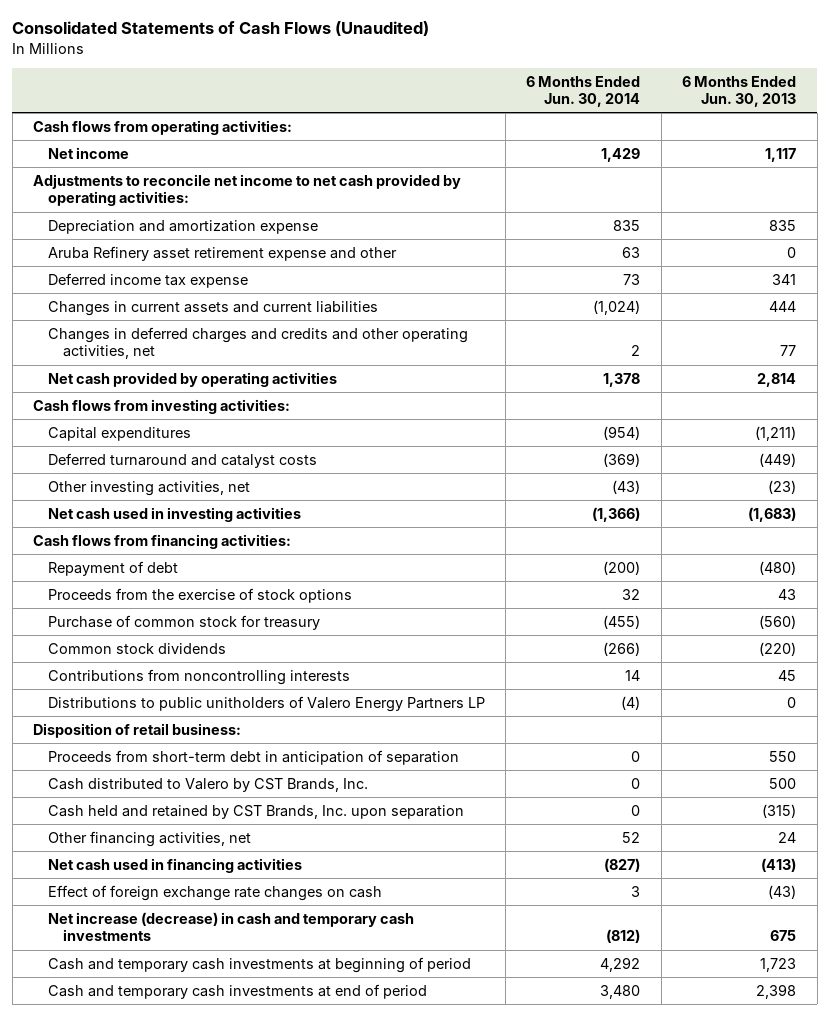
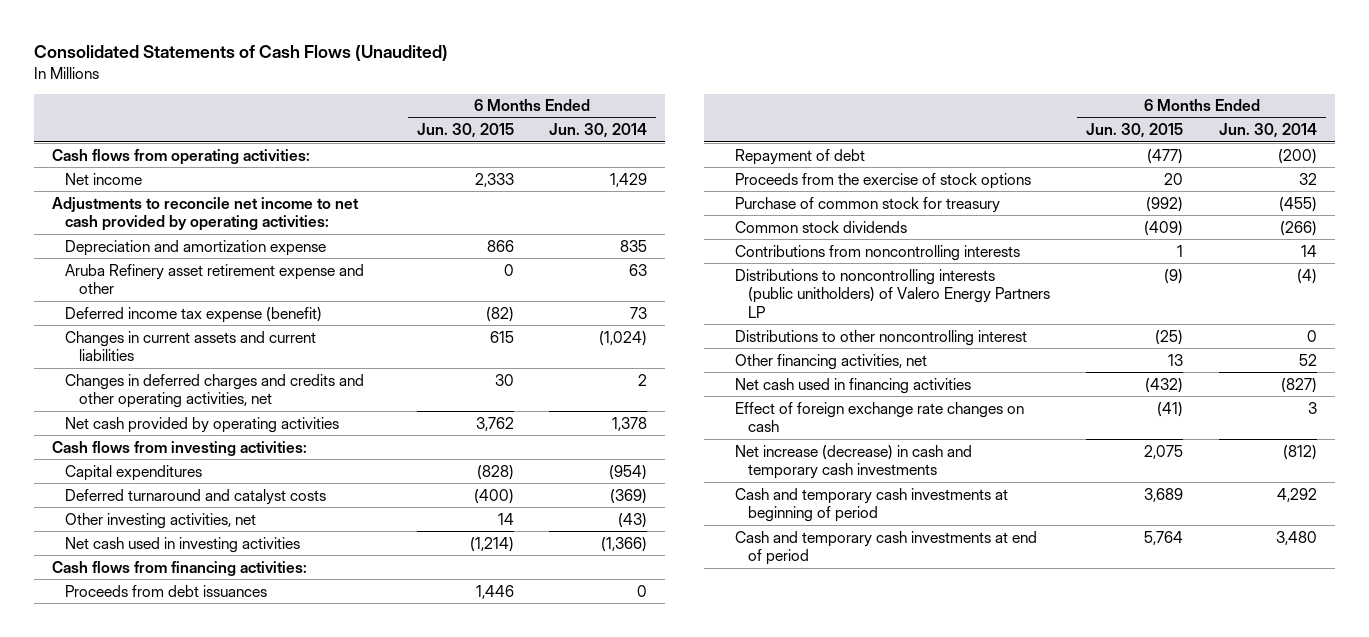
- | 6 Months Ended Jun. 30, 2014 | 6 Months Ended Jun. 30, 2013
+ | 6 Months Ended Jun. 30, 2015 | 6 Months Ended Jun. 30, 2014
- Deferred income tax expense | 73 | 341
+ Deferred income tax expense (benefit) | (82) | 73
+ Proceeds from debt issuances | 1,446 | 0
- Distributions to public unitholders of Valero Energy Partners LP | (4) | 0
- Disposition of retail business:
- Proceeds from short-term debt in anticipation of separation | 0 | 550
- Cash distributed to Valero by CST Brands, Inc. | 0 | 500
- Cash held and retained by CST Brands, Inc. upon separation | 0 | (315)
+ Distributions to noncontrolling interests (public unitholders) of Valero Energy Partners LP | (9) | (4)
+ Distributions to other noncontrolling interest | (25) | 0

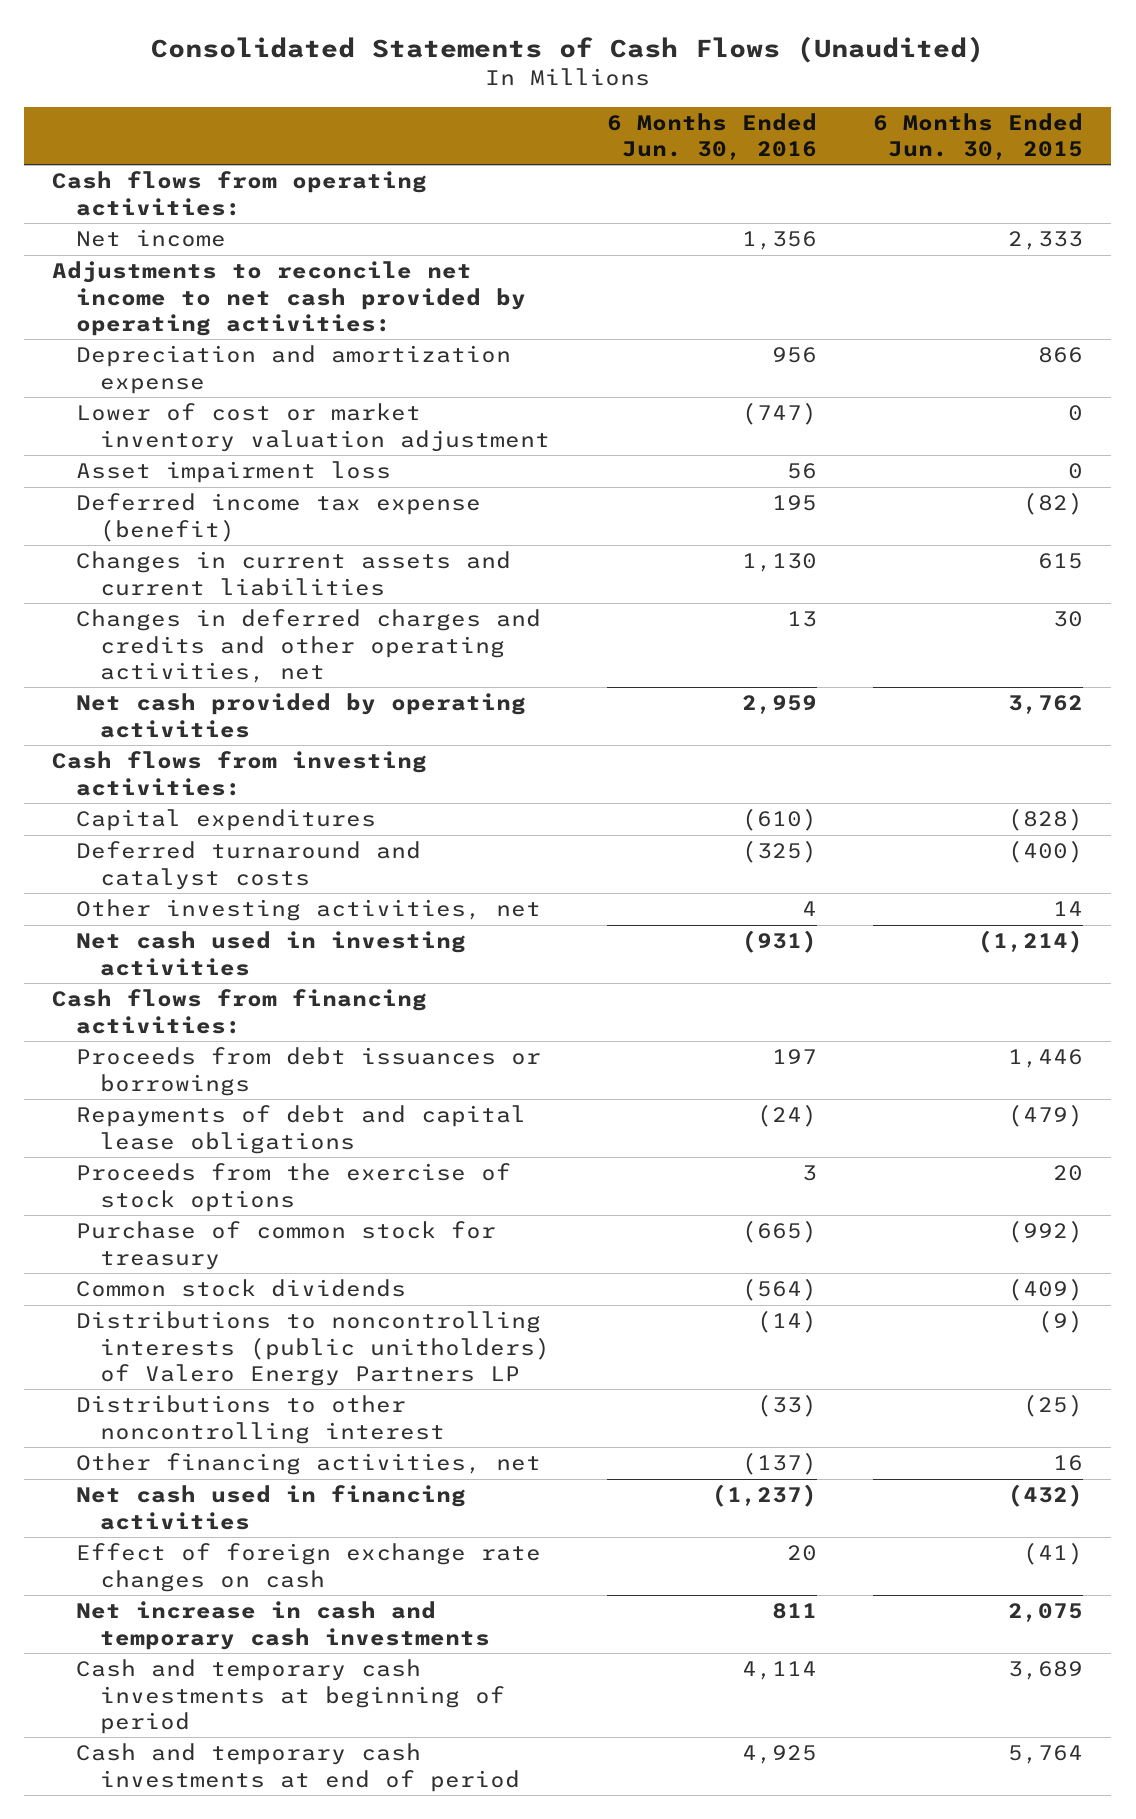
- | 6 Months Ended Jun. 30, 2015 | 6 Months Ended Jun. 30, 2014
+ | 6 Months Ended Jun. 30, 2016 | 6 Months Ended Jun. 30, 2015
- Aruba Refinery asset retirement expense and other | 0 | 63
+ Lower of cost or market inventory valuation adjustment | (747) | 0
+ Asset impairment loss | 56 | 0
- Proceeds from debt issuances | 1,446 | 0
- Repayment of debt | (477) | (200)
+ Proceeds from debt issuances or borrowings | 197 | 1,446
+ Repayments of debt and capital lease obligations | (24) | (479)
- Contributions from noncontrolling interests | 1 | 14
- Other financing activities, net | 13 | 52
+ Other financing activities, net | (137) | 16
- Net increase (decrease) in cash and temporary cash investments | 2,075 | (812)
+ Net increase in cash and temporary cash investments | 811 | 2,075

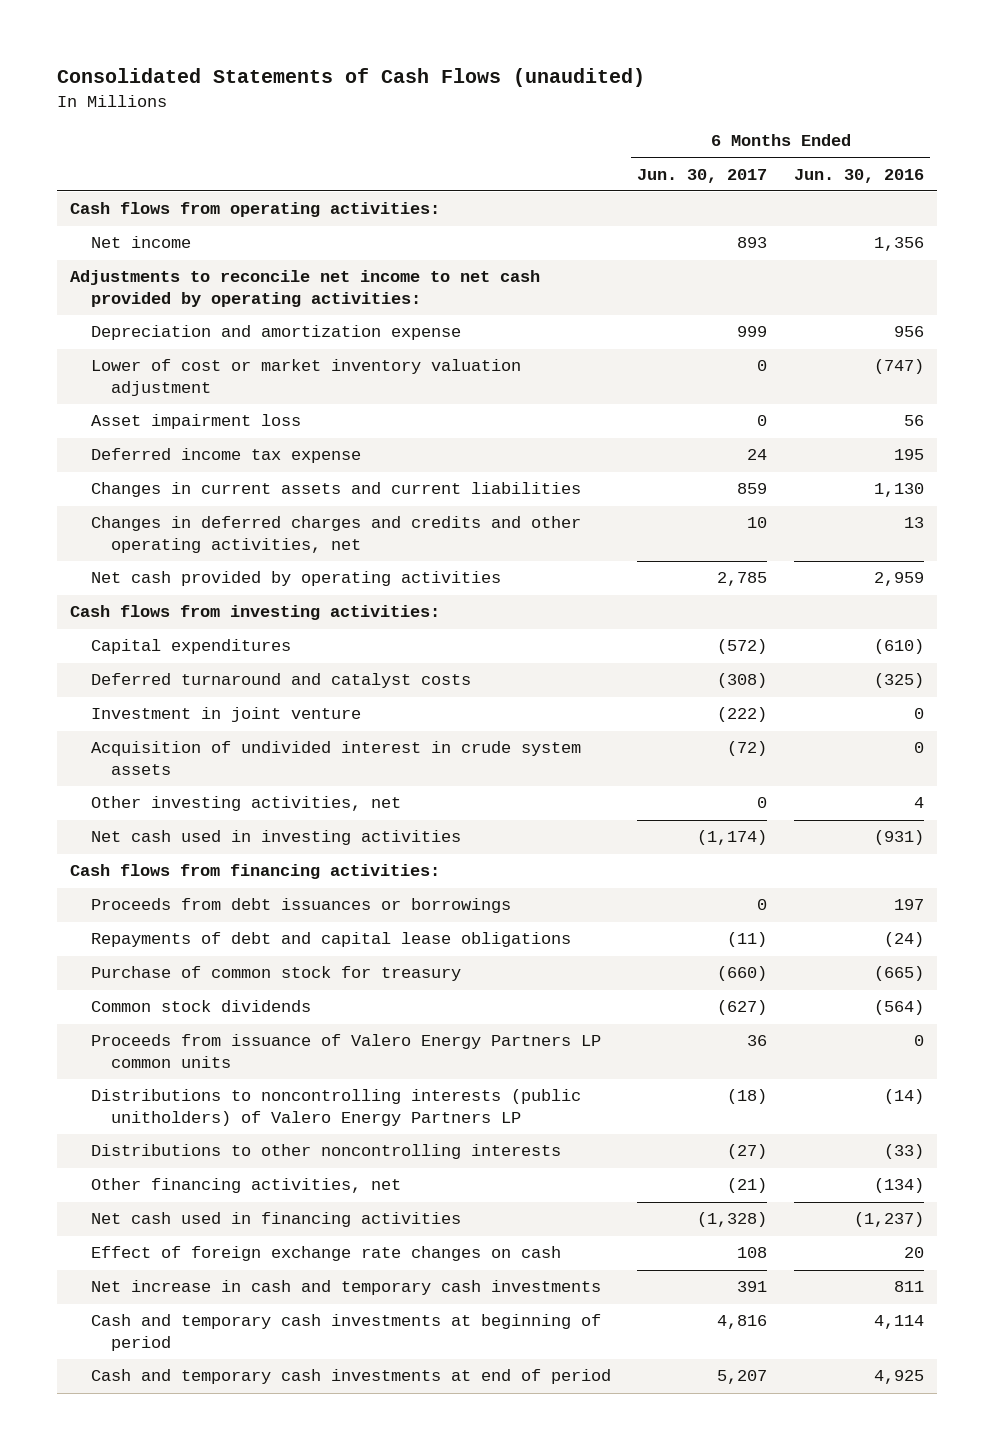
- Consolidated Statements of Cash Flows (Unaudited)
+ Consolidated Statements of Cash Flows (unaudited)
- | 6 Months Ended Jun. 30, 2016 | 6 Months Ended Jun. 30, 2015
+ | 6 Months Ended Jun. 30, 2017 | 6 Months Ended Jun. 30, 2016
- Deferred income tax expense (benefit) | 195 | (82)
+ Deferred income tax expense | 24 | 195
+ Investment in joint venture | (222) | 0
+ Acquisition of undivided interest in crude system assets | (72) | 0
- Proceeds from the exercise of stock options | 3 | 20
+ Proceeds from issuance of Valero Energy Partners LP common units | 36 | 0
- Distributions to other noncontrolling interest | (33) | (25)
- Other financing activities, net | (137) | 16
+ Distributions to other noncontrolling interests | (27) | (33)
+ Other financing activities, net | (21) | (134)

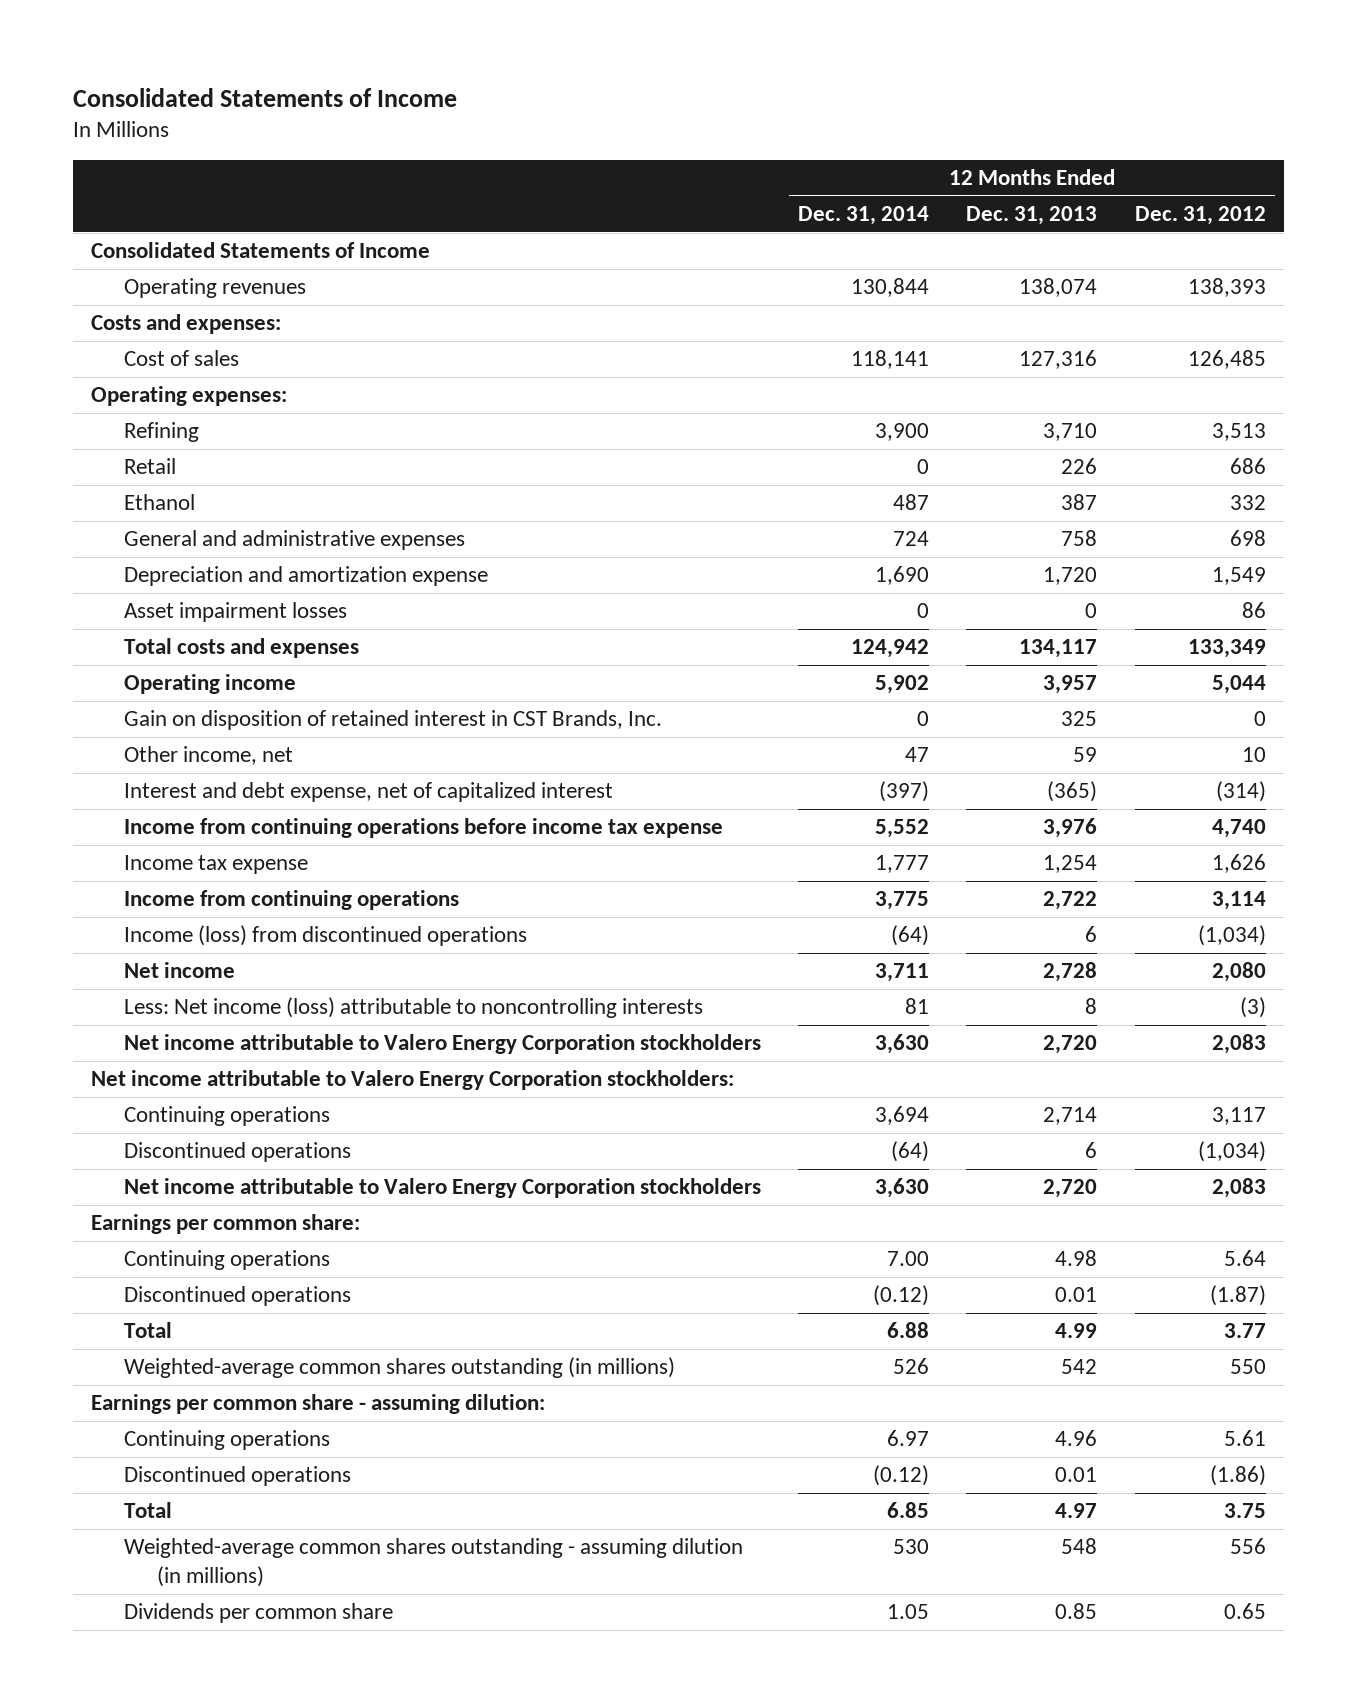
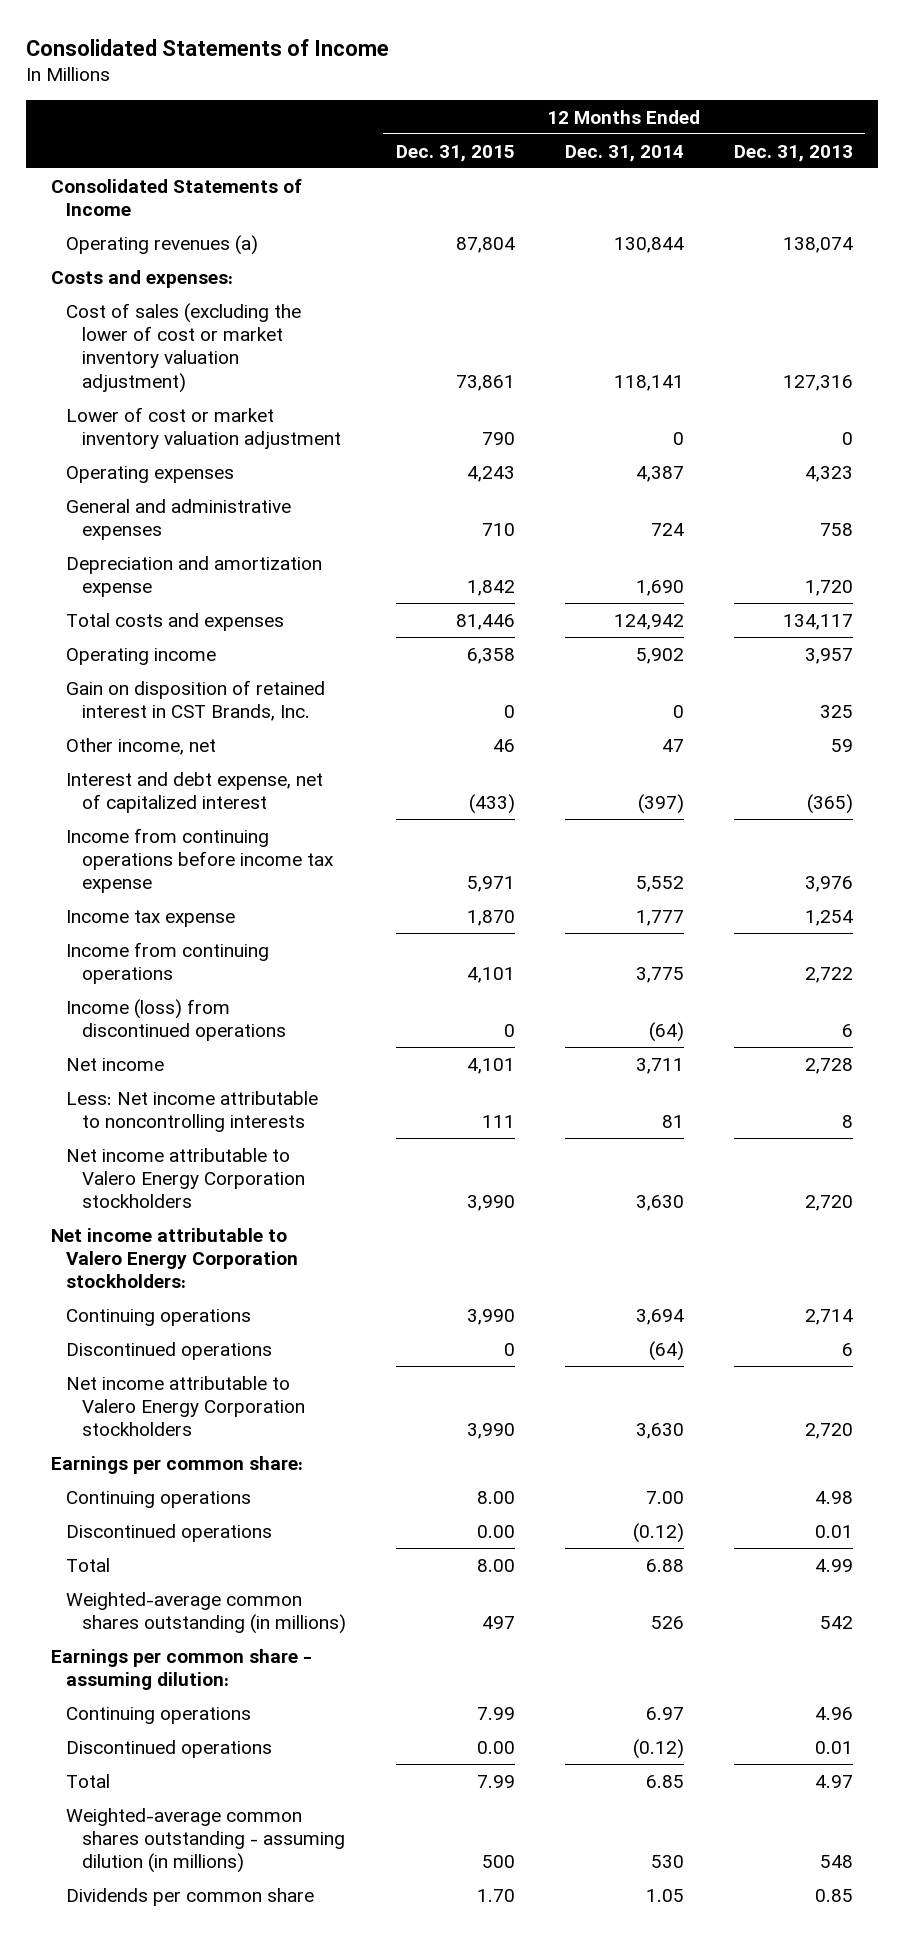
- | 12 Months Ended Dec. 31, 2014 | 12 Months Ended Dec. 31, 2013 | 12 Months Ended Dec. 31, 2012
+ | 12 Months Ended Dec. 31, 2015 | 12 Months Ended Dec. 31, 2014 | 12 Months Ended Dec. 31, 2013
- Operating revenues | 130,844 | 138,074 | 138,393
+ Operating revenues (a) | 87,804 | 130,844 | 138,074
- Cost of sales | 118,141 | 127,316 | 126,485
- Operating expenses:
- Refining | 3,900 | 3,710 | 3,513
- Retail | 0 | 226 | 686
- Ethanol | 487 | 387 | 332
+ Cost of sales (excluding the lower of cost or market inventory valuation adjustment) | 73,861 | 118,141 | 127,316
+ Lower of cost or market inventory valuation adjustment | 790 | 0 | 0
+ Operating expenses | 4,243 | 4,387 | 4,323
- Asset impairment losses | 0 | 0 | 86
- Less: Net income (loss) attributable to noncontrolling interests | 81 | 8 | (3)
+ Less: Net income attributable to noncontrolling interests | 111 | 81 | 8

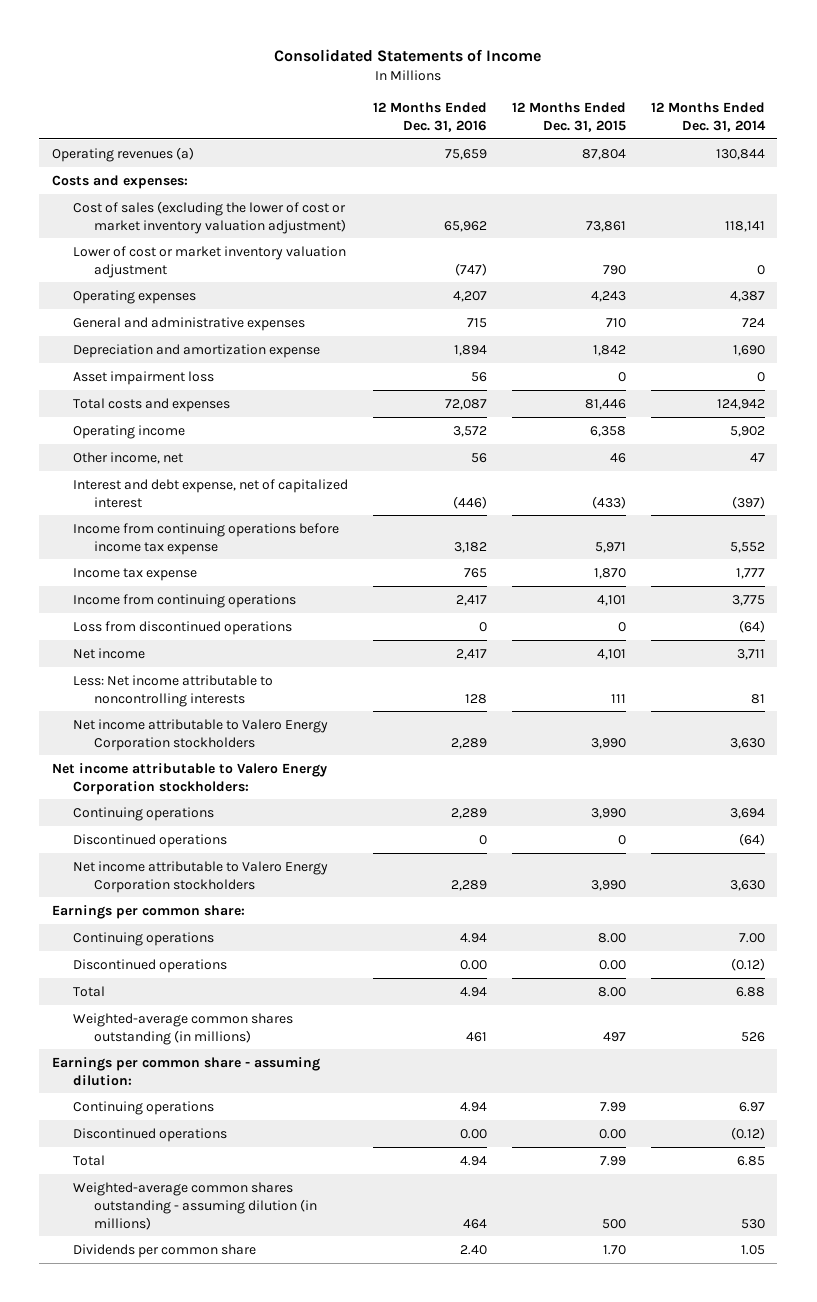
- | 12 Months Ended Dec. 31, 2015 | 12 Months Ended Dec. 31, 2014 | 12 Months Ended Dec. 31, 2013
+ | 12 Months Ended Dec. 31, 2016 | 12 Months Ended Dec. 31, 2015 | 12 Months Ended Dec. 31, 2014
- Consolidated Statements of Income
+ Asset impairment loss | 56 | 0 | 0
- Gain on disposition of retained interest in CST Brands, Inc. | 0 | 0 | 325
- Income (loss) from discontinued operations | 0 | (64) | 6
+ Loss from discontinued operations | 0 | 0 | (64)

